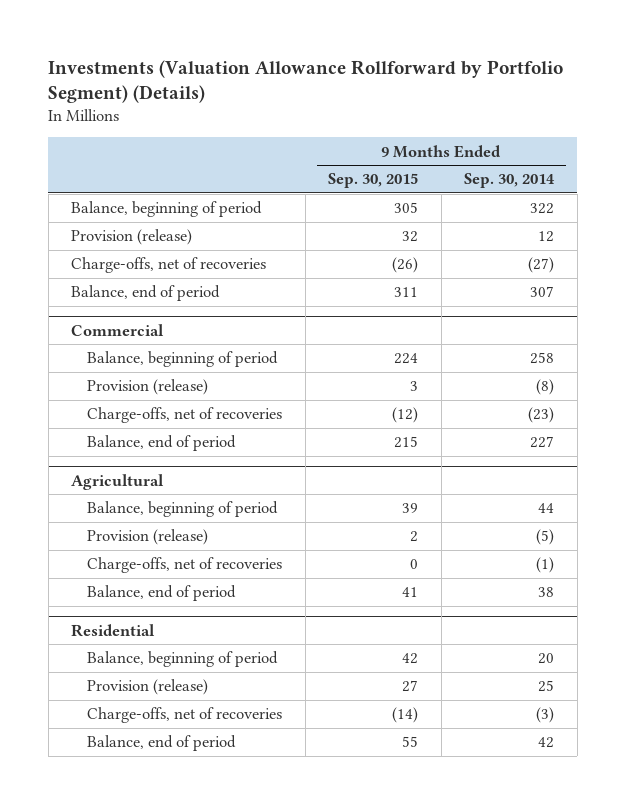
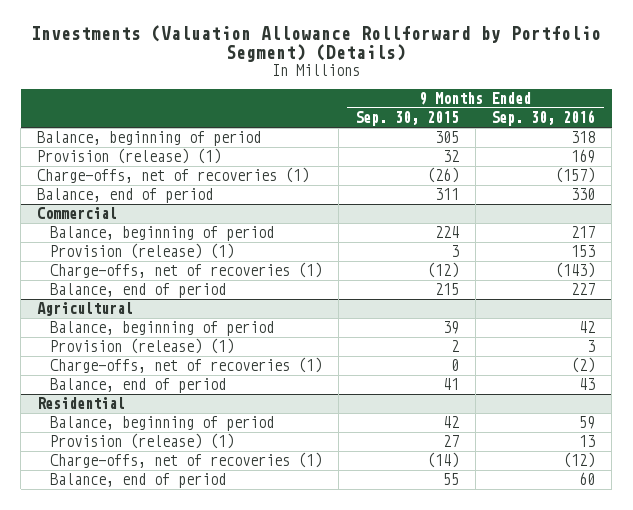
- | 9 Months Ended Sep. 30, 2015 | 9 Months Ended Sep. 30, 2014
+ | 9 Months Ended Sep. 30, 2015 | 9 Months Ended Sep. 30, 2016
- Provision (release) | 32 | 12
- Charge-offs, net of recoveries | (26) | (27)
+ Provision (release) (1) | 32 | 169
+ Charge-offs, net of recoveries (1) | (26) | (157)
@ Commercial
- Provision (release) | 3 | (8)
- Charge-offs, net of recoveries | (12) | (23)
+ Provision (release) (1) | 3 | 153
+ Charge-offs, net of recoveries (1) | (12) | (143)
@ Agricultural
- Provision (release) | 2 | (5)
- Charge-offs, net of recoveries | 0 | (1)
+ Provision (release) (1) | 2 | 3
+ Charge-offs, net of recoveries (1) | 0 | (2)
@ Residential
- Provision (release) | 27 | 25
- Charge-offs, net of recoveries | (14) | (3)
+ Provision (release) (1) | 27 | 13
+ Charge-offs, net of recoveries (1) | (14) | (12)

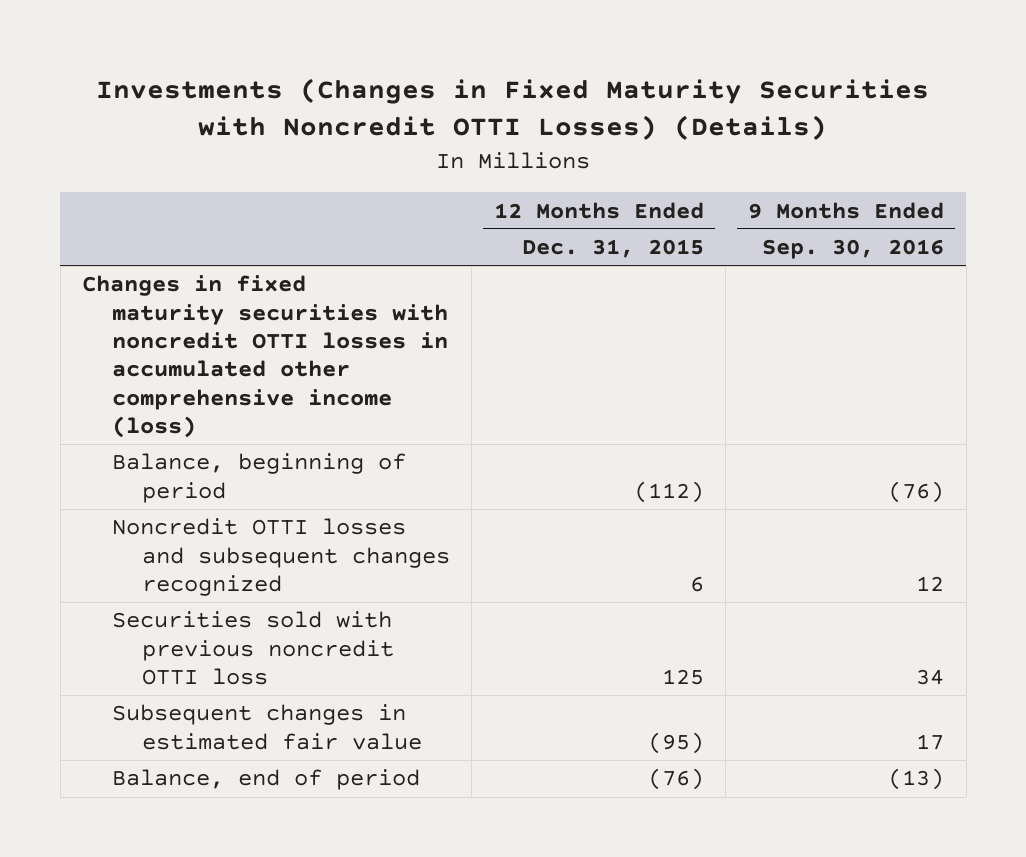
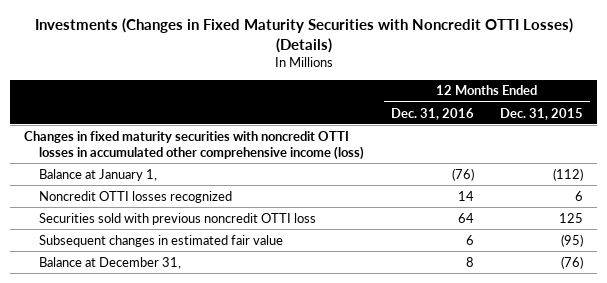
- | 12 Months Ended Dec. 31, 2015 | 9 Months Ended Sep. 30, 2016
+ | 12 Months Ended Dec. 31, 2016 | 12 Months Ended Dec. 31, 2015
- Balance, beginning of period | (112) | (76)
- Noncredit OTTI losses and subsequent changes recognized | 6 | 12
+ Balance at January 1, | (76) | (112)
+ Noncredit OTTI losses recognized | 14 | 6
- Balance, end of period | (76) | (13)
+ Balance at December 31, | 8 | (76)

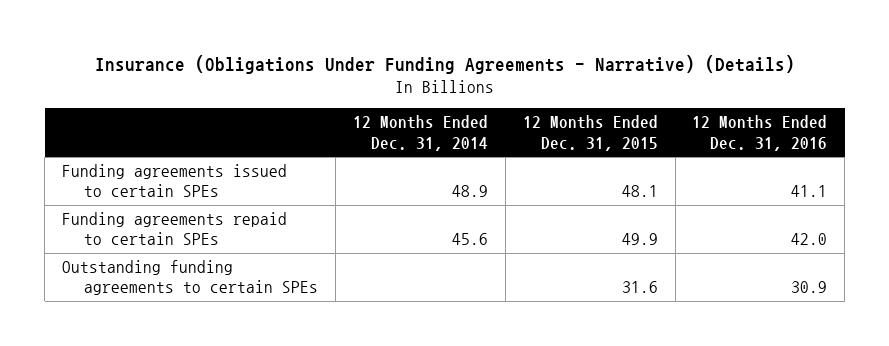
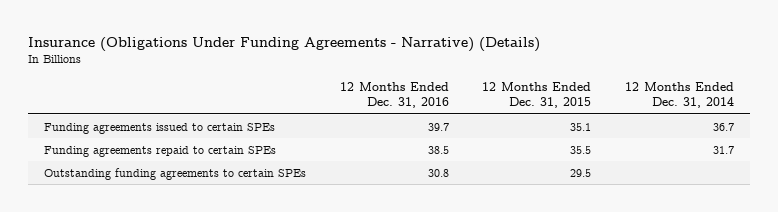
- | 12 Months Ended Dec. 31, 2014 | 12 Months Ended Dec. 31, 2015 | 12 Months Ended Dec. 31, 2016
+ | 12 Months Ended Dec. 31, 2016 | 12 Months Ended Dec. 31, 2015 | 12 Months Ended Dec. 31, 2014
- Funding agreements issued to certain SPEs | 48.9 | 48.1 | 41.1
- Funding agreements repaid to certain SPEs | 45.6 | 49.9 | 42.0
- Outstanding funding agreements to certain SPEs | | 31.6 | 30.9
+ Funding agreements issued to certain SPEs | 39.7 | 35.1 | 36.7
+ Funding agreements repaid to certain SPEs | 38.5 | 35.5 | 31.7
+ Outstanding funding agreements to certain SPEs | 30.8 | 29.5 |

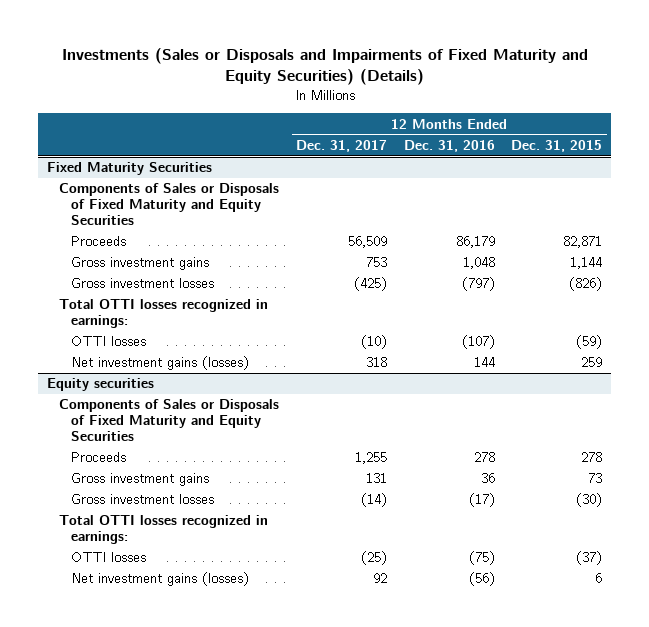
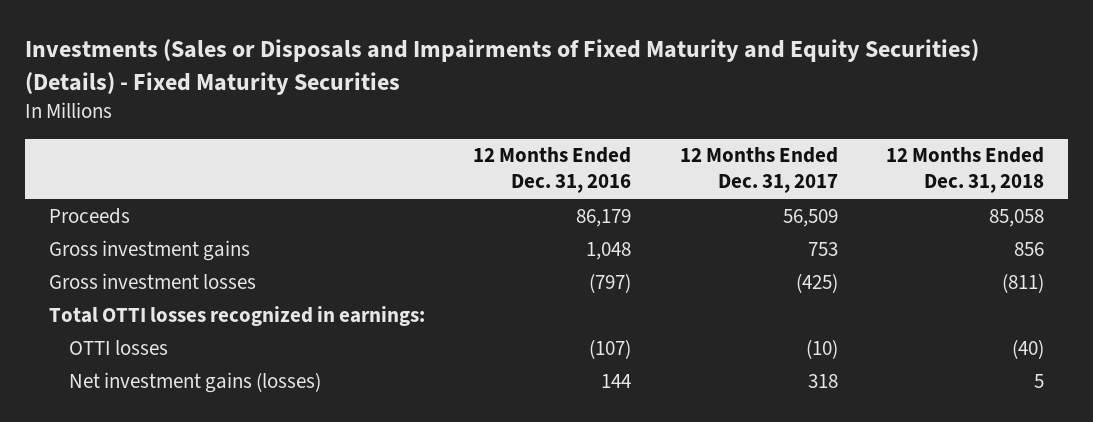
- Investments (Sales or Disposals and Impairments of Fixed Maturity and Equity Securities) (Details)
+ Investments (Sales or Disposals and Impairments of Fixed Maturity and Equity Securities) (Details) - Fixed Maturity Securities
- | 12 Months Ended Dec. 31, 2017 | 12 Months Ended Dec. 31, 2016 | 12 Months Ended Dec. 31, 2015
+ | 12 Months Ended Dec. 31, 2016 | 12 Months Ended Dec. 31, 2017 | 12 Months Ended Dec. 31, 2018
- Fixed Maturity Securities
- Components of Sales or Disposals of Fixed Maturity and Equity Securities
- Equity securities
- Components of Sales or Disposals of Fixed Maturity and Equity Securities
- Proceeds | 1,255 | 278 | 278
- Gross investment gains | 131 | 36 | 73
- Gross investment losses | (14) | (17) | (30)
- Total OTTI losses recognized in earnings:
- OTTI losses | (25) | (75) | (37)
- Net investment gains (losses) | 92 | (56) | 6

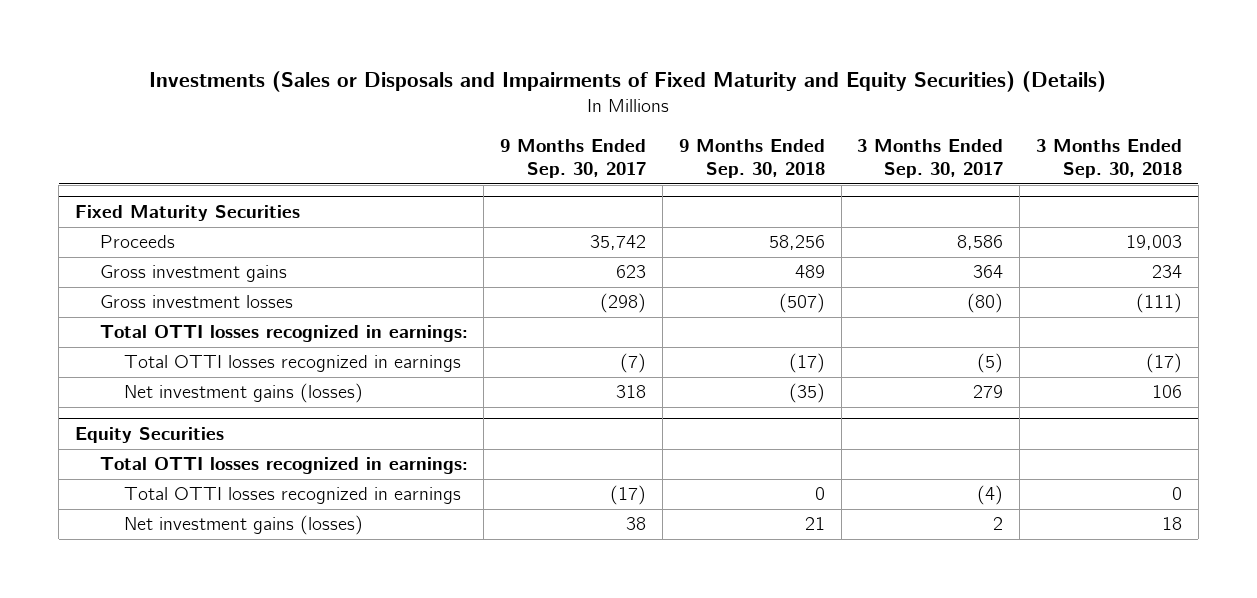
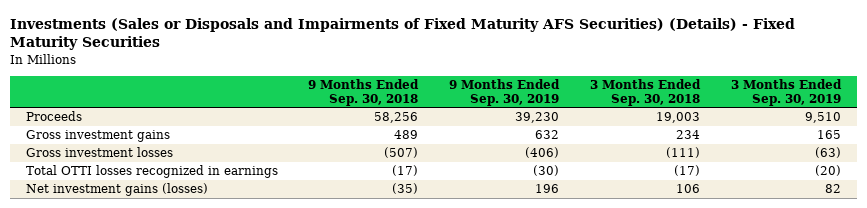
- Investments (Sales or Disposals and Impairments of Fixed Maturity and Equity Securities) (Details)
+ Investments (Sales or Disposals and Impairments of Fixed Maturity AFS Securities) (Details) - Fixed Maturity Securities
- | 9 Months Ended Sep. 30, 2017 | 9 Months Ended Sep. 30, 2018 | 3 Months Ended Sep. 30, 2017 | 3 Months Ended Sep. 30, 2018
+ | 9 Months Ended Sep. 30, 2018 | 9 Months Ended Sep. 30, 2019 | 3 Months Ended Sep. 30, 2018 | 3 Months Ended Sep. 30, 2019
- Fixed Maturity Securities
- Total OTTI losses recognized in earnings:
- Equity Securities
- Total OTTI losses recognized in earnings:
- Total OTTI losses recognized in earnings | (17) | 0 | (4) | 0
- Net investment gains (losses) | 38 | 21 | 2 | 18

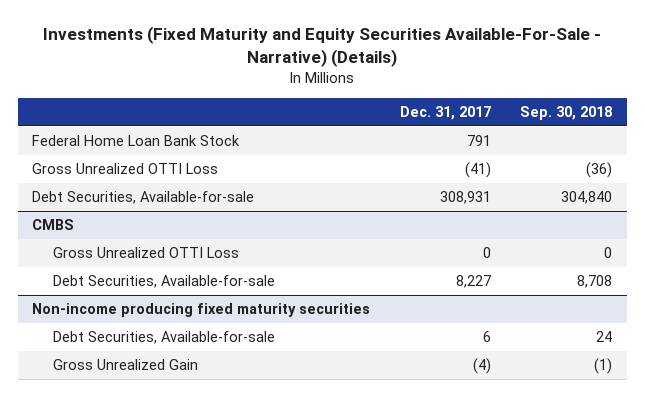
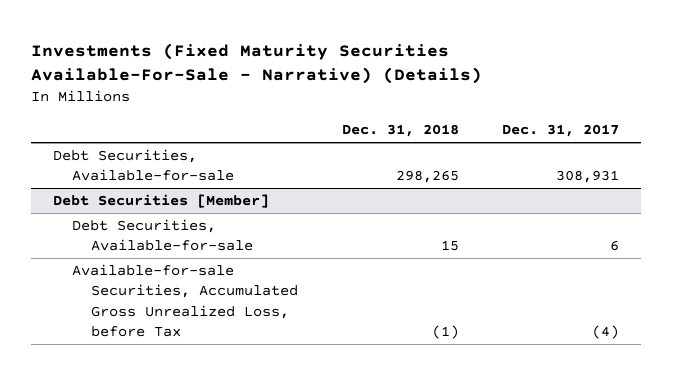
- Investments (Fixed Maturity and Equity Securities Available-For-Sale - Narrative) (Details)
+ Investments (Fixed Maturity Securities Available-For-Sale - Narrative) (Details)
- | Dec. 31, 2017 | Sep. 30, 2018
+ | Dec. 31, 2018 | Dec. 31, 2017
- Federal Home Loan Bank Stock | 791 |
- Gross Unrealized OTTI Loss | (41) | (36)
- CMBS
- Gross Unrealized OTTI Loss | 0 | 0
- Debt Securities, Available-for-sale | 8,227 | 8,708
- Non-income producing fixed maturity securities
+ Debt Securities [Member]
- Gross Unrealized Gain | (4) | (1)
+ Available-for-sale Securities, Accumulated Gross Unrealized Loss, before Tax | (1) | (4)

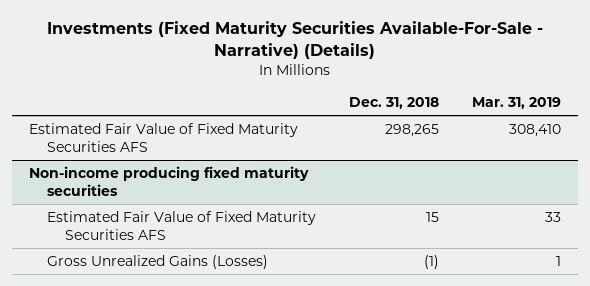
- | Dec. 31, 2018 | Dec. 31, 2017
+ | Dec. 31, 2018 | Mar. 31, 2019
- Debt Securities, Available-for-sale | 298,265 | 308,931
- Debt Securities [Member]
- Debt Securities, Available-for-sale | 15 | 6
- Available-for-sale Securities, Accumulated Gross Unrealized Loss, before Tax | (1) | (4)
+ Estimated Fair Value of Fixed Maturity Securities AFS | 298,265 | 308,410
+ Non-income producing fixed maturity securities
+ Estimated Fair Value of Fixed Maturity Securities AFS | 15 | 33
+ Gross Unrealized Gains (Losses) | (1) | 1

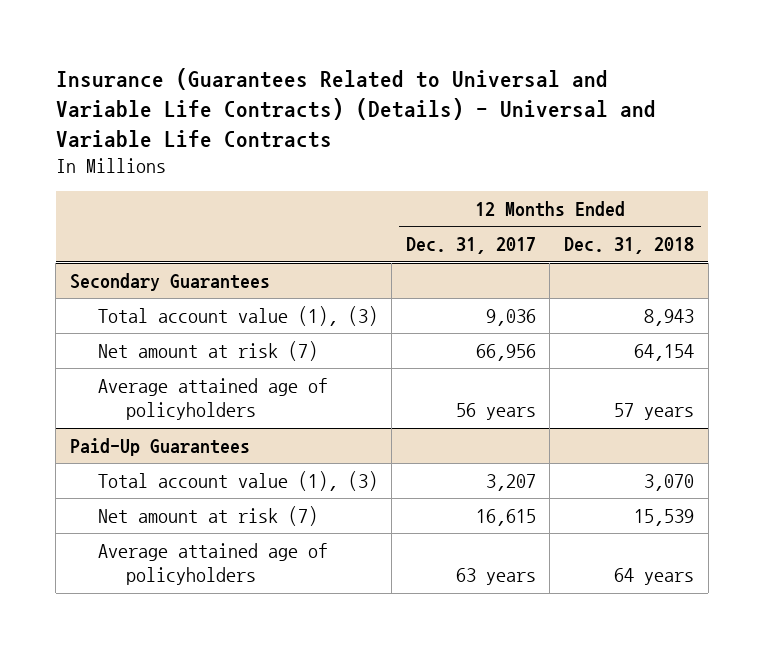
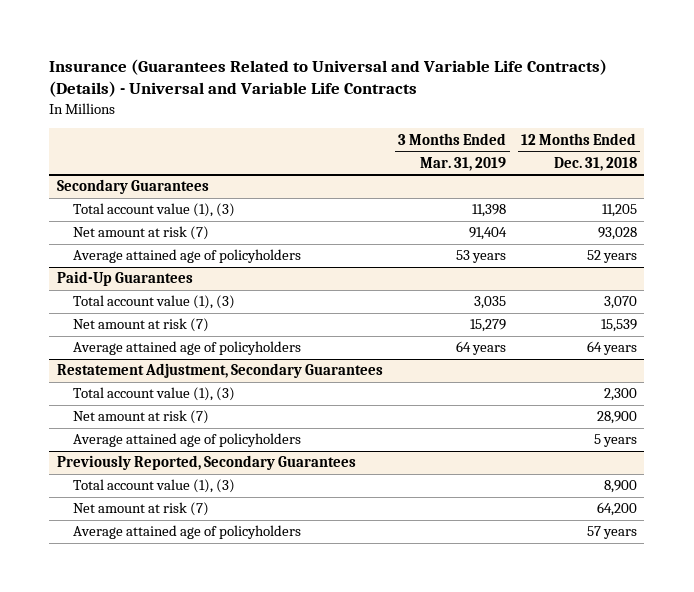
- | 12 Months Ended Dec. 31, 2017 | 12 Months Ended Dec. 31, 2018
+ | 3 Months Ended Mar. 31, 2019 | 12 Months Ended Dec. 31, 2018
@ Secondary Guarantees
- Total account value (1), (3) | 9,036 | 8,943
- Net amount at risk (7) | 66,956 | 64,154
- Average attained age of policyholders | 56 years | 57 years
+ Total account value (1), (3) | 11,398 | 11,205
+ Net amount at risk (7) | 91,404 | 93,028
+ Average attained age of policyholders | 53 years | 52 years
+ Restatement Adjustment, Secondary Guarantees
+ Total account value (1), (3) | | 2,300
+ Net amount at risk (7) | | 28,900
+ Average attained age of policyholders | | 5 years
+ Previously Reported, Secondary Guarantees
+ Total account value (1), (3) | | 8,900
+ Net amount at risk (7) | | 64,200
+ Average attained age of policyholders | | 57 years

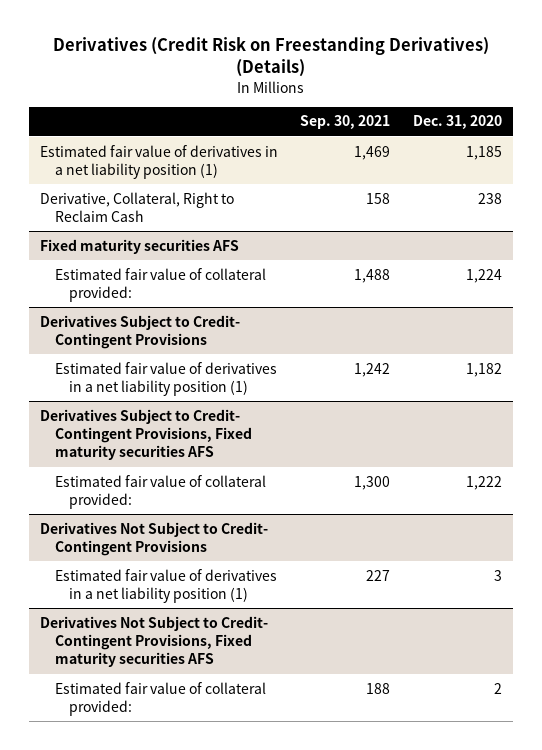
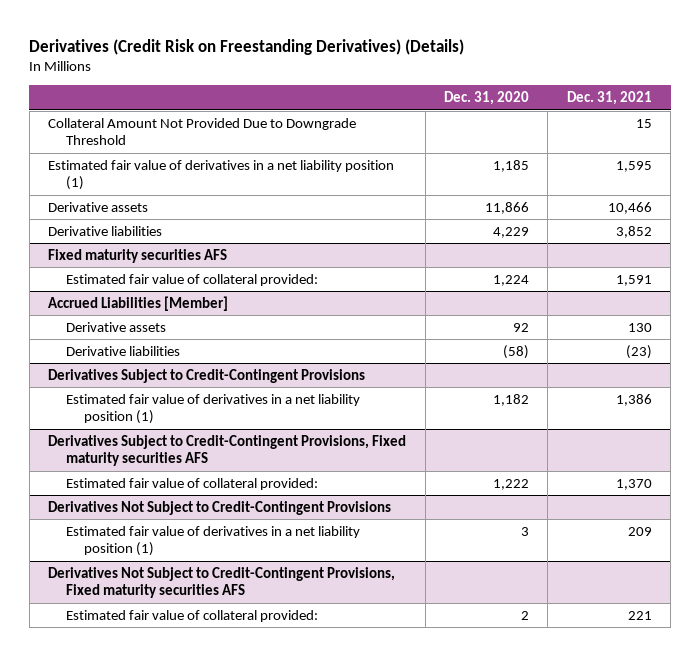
- | Sep. 30, 2021 | Dec. 31, 2020
+ | Dec. 31, 2020 | Dec. 31, 2021
+ Collateral Amount Not Provided Due to Downgrade Threshold | | 15
- Derivative, Collateral, Right to Reclaim Cash | 158 | 238
+ Derivative assets | 11,866 | 10,466
+ Derivative liabilities | 4,229 | 3,852
- Derivatives Subject to Credit- Contingent Provisions
+ Accrued Liabilities [Member]
+ Derivative assets | 92 | 130
+ Derivative liabilities | (58) | (23)
+ Derivatives Subject to Credit-Contingent Provisions
- Derivatives Subject to Credit- Contingent Provisions, Fixed maturity securities AFS
+ Derivatives Subject to Credit-Contingent Provisions, Fixed maturity securities AFS
- Derivatives Not Subject to Credit- Contingent Provisions
+ Derivatives Not Subject to Credit-Contingent Provisions
- Derivatives Not Subject to Credit- Contingent Provisions, Fixed maturity securities AFS
+ Derivatives Not Subject to Credit-Contingent Provisions, Fixed maturity securities AFS

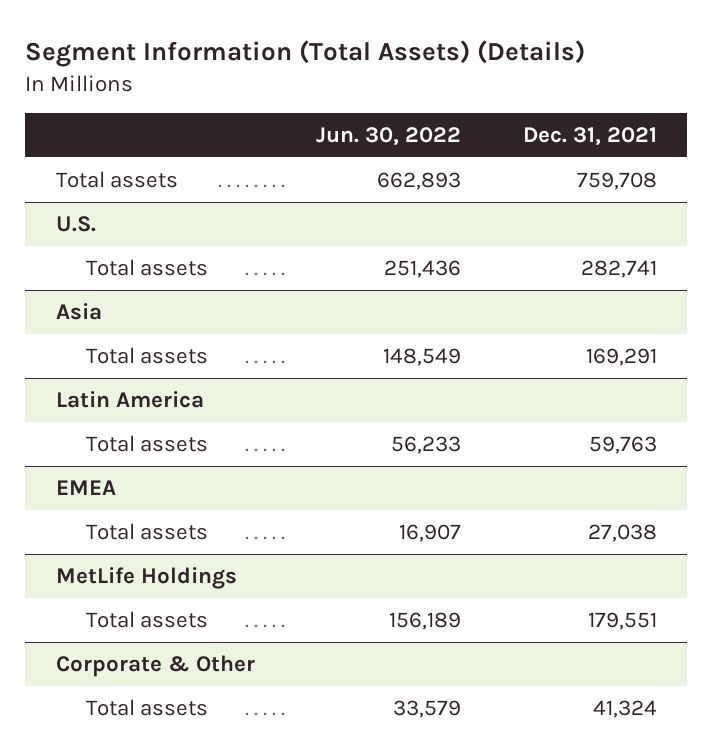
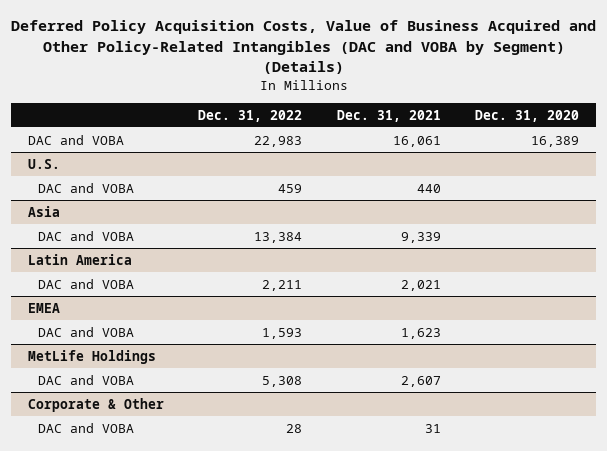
- Segment Information (Total Assets) (Details)
+ Deferred Policy Acquisition Costs, Value of Business Acquired and Other Policy-Related Intangibles (DAC and VOBA by Segment) (Details)
- | Jun. 30, 2022 | Dec. 31, 2021
+ | Dec. 31, 2022 | Dec. 31, 2021 | Dec. 31, 2020
- Total assets | 662,893 | 759,708
+ DAC and VOBA | 22,983 | 16,061 | 16,389
@ U.S.
- Total assets | 251,436 | 282,741
+ DAC and VOBA | 459 | 440 |
@ Asia
- Total assets | 148,549 | 169,291
+ DAC and VOBA | 13,384 | 9,339 |
@ Latin America
- Total assets | 56,233 | 59,763
+ DAC and VOBA | 2,211 | 2,021 |
@ EMEA
- Total assets | 16,907 | 27,038
+ DAC and VOBA | 1,593 | 1,623 |
@ MetLife Holdings
- Total assets | 156,189 | 179,551
+ DAC and VOBA | 5,308 | 2,607 |
@ Corporate & Other
- Total assets | 33,579 | 41,324
+ DAC and VOBA | 28 | 31 |

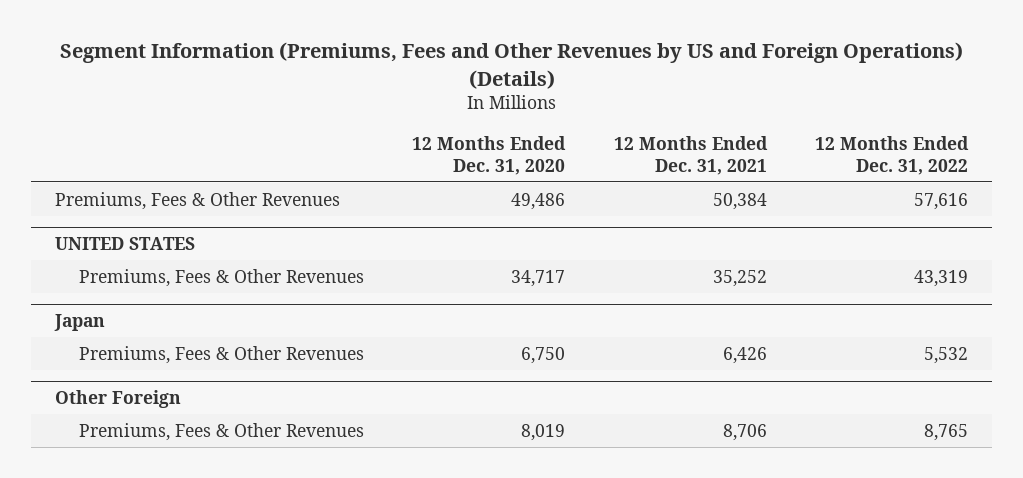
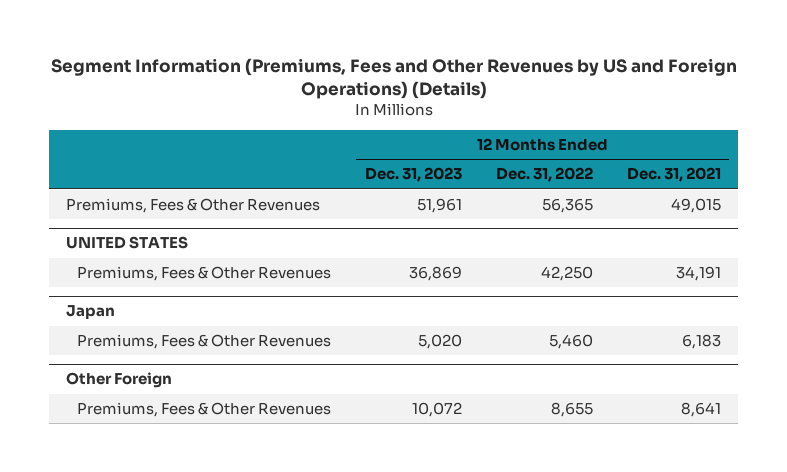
- | 12 Months Ended Dec. 31, 2020 | 12 Months Ended Dec. 31, 2021 | 12 Months Ended Dec. 31, 2022
+ | 12 Months Ended Dec. 31, 2023 | 12 Months Ended Dec. 31, 2022 | 12 Months Ended Dec. 31, 2021
- Premiums, Fees & Other Revenues | 49,486 | 50,384 | 57,616
+ Premiums, Fees & Other Revenues | 51,961 | 56,365 | 49,015
@ UNITED STATES
- Premiums, Fees & Other Revenues | 34,717 | 35,252 | 43,319
+ Premiums, Fees & Other Revenues | 36,869 | 42,250 | 34,191
@ Japan
- Premiums, Fees & Other Revenues | 6,750 | 6,426 | 5,532
+ Premiums, Fees & Other Revenues | 5,020 | 5,460 | 6,183
@ Other Foreign
- Premiums, Fees & Other Revenues | 8,019 | 8,706 | 8,765
+ Premiums, Fees & Other Revenues | 10,072 | 8,655 | 8,641

